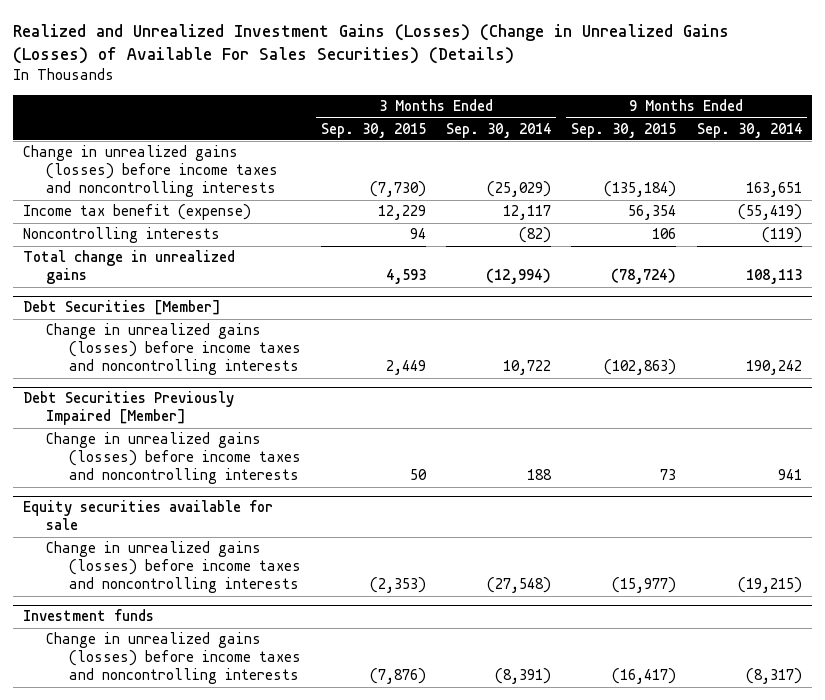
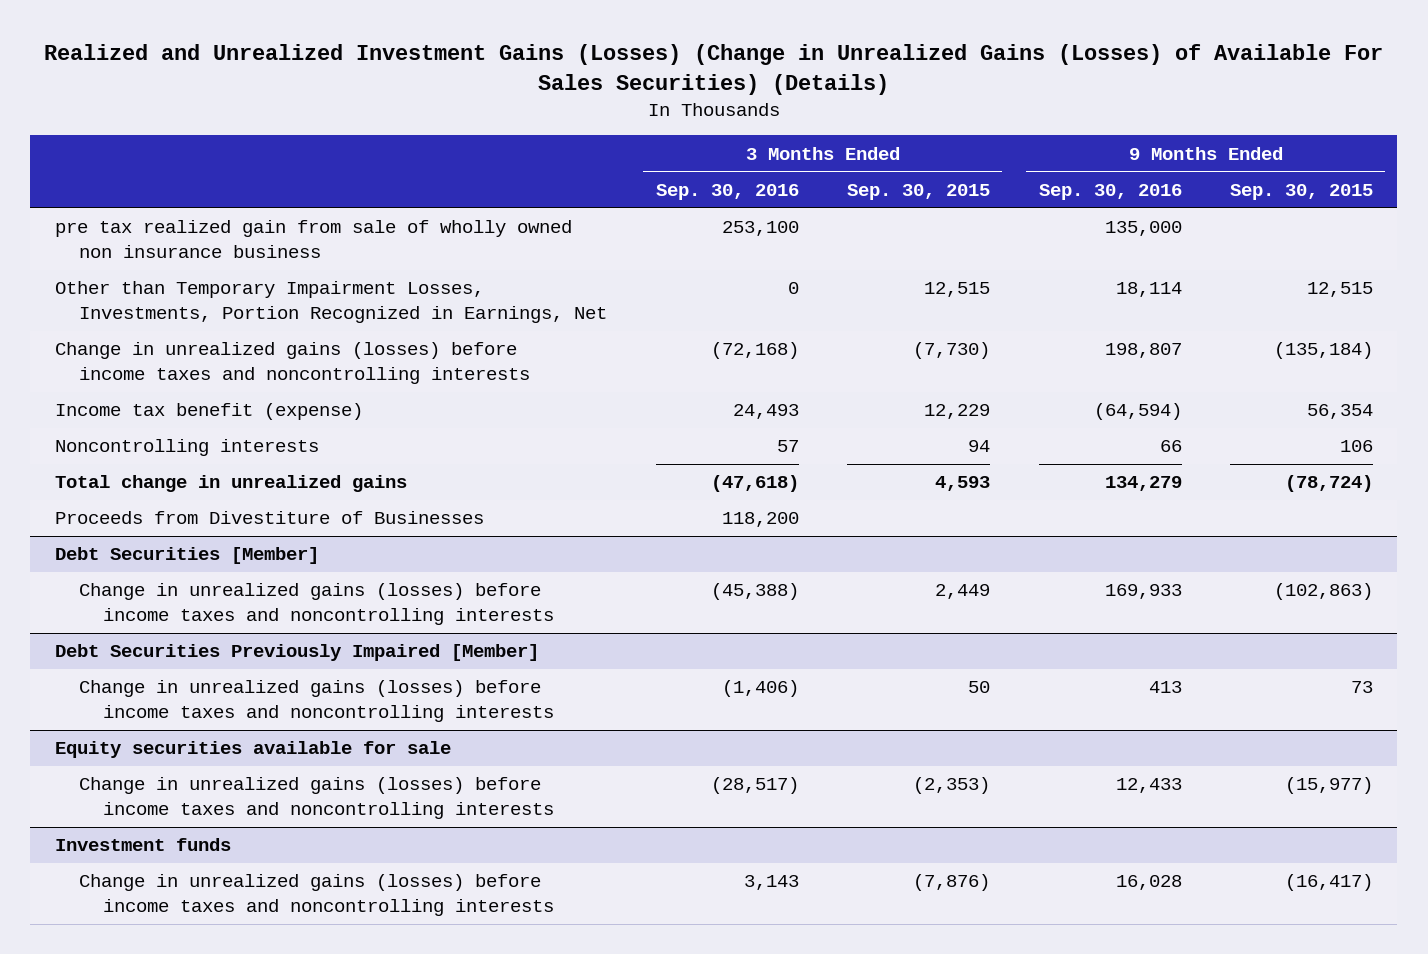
- | 3 Months Ended Sep. 30, 2015 | 3 Months Ended Sep. 30, 2014 | 9 Months Ended Sep. 30, 2015 | 9 Months Ended Sep. 30, 2014
+ | 3 Months Ended Sep. 30, 2016 | 3 Months Ended Sep. 30, 2015 | 9 Months Ended Sep. 30, 2016 | 9 Months Ended Sep. 30, 2015
+ pre tax realized gain from sale of wholly owned non insurance business | 253,100 | | 135,000 |
+ Other than Temporary Impairment Losses, Investments, Portion Recognized in Earnings, Net | 0 | 12,515 | 18,114 | 12,515
+ Proceeds from Divestiture of Businesses | 118,200 | | |

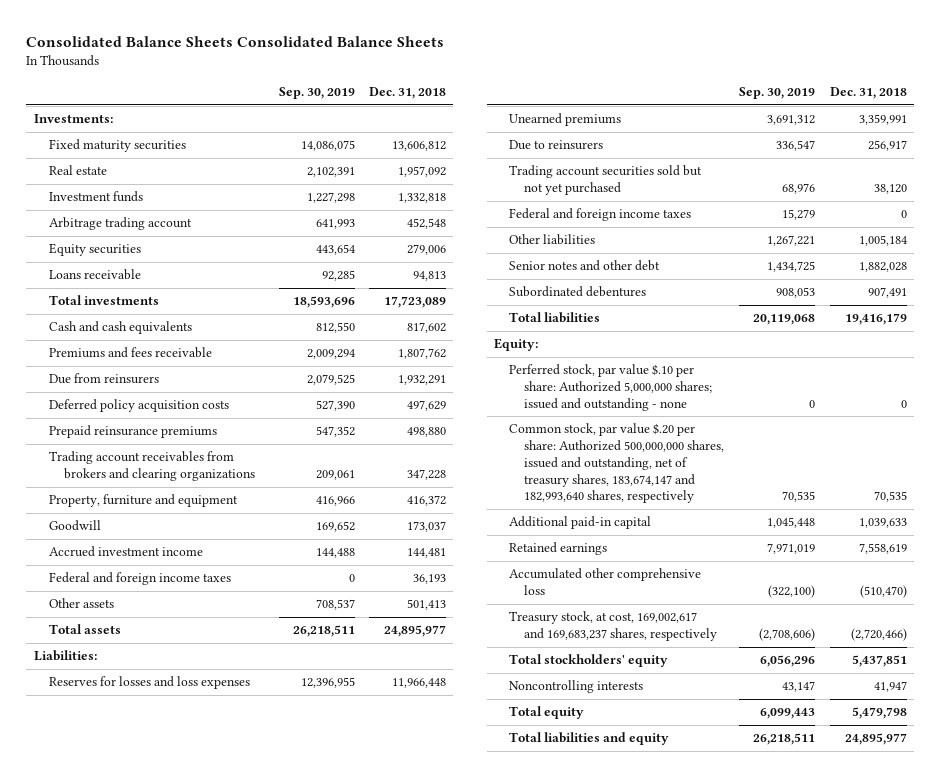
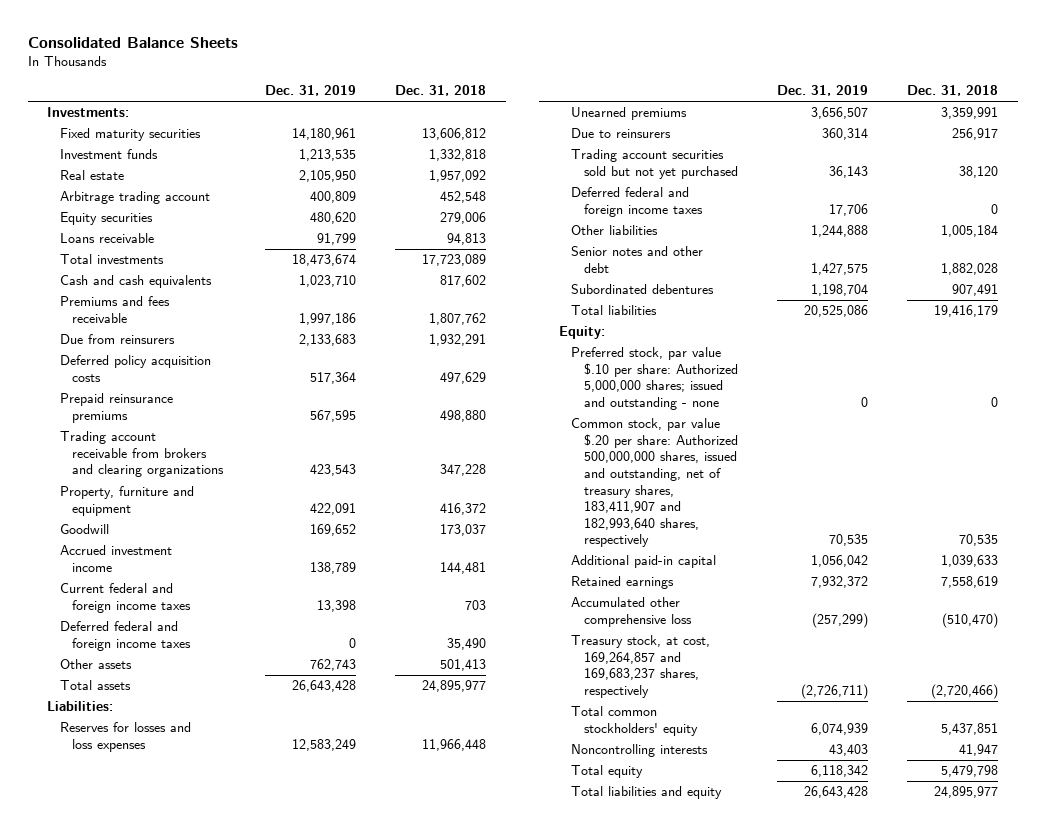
- Consolidated Balance Sheets Consolidated Balance Sheets
+ Consolidated Balance Sheets
- | Sep. 30, 2019 | Dec. 31, 2018
+ | Dec. 31, 2019 | Dec. 31, 2018
moved down: Real estate | 2,105,950 | 1,957,092
- Trading account receivables from brokers and clearing organizations | 209,061 | 347,228
+ Trading account receivable from brokers and clearing organizations | 423,543 | 347,228
- Federal and foreign income taxes | 0 | 36,193
+ Current federal and foreign income taxes | 13,398 | 703
+ Deferred federal and foreign income taxes | 0 | 35,490
- Federal and foreign income taxes | 15,279 | 0
+ Deferred federal and foreign income taxes | 17,706 | 0
- Perferred stock, par value $.10 per share: Authorized 5,000,000 shares; issued and outstanding - none | 0 | 0
- Common stock, par value $.20 per share: Authorized 500,000,000 shares, issued and outstanding, net of treasury shares, 183,674,147 and 182,993,640 shares, respectively | 70,535 | 70,535
+ Preferred stock, par value $.10 per share: Authorized 5,000,000 shares; issued and outstanding - none | 0 | 0
+ Common stock, par value $.20 per share: Authorized 500,000,000 shares, issued and outstanding, net of treasury shares, 183,411,907 and 182,993,640 shares, respectively | 70,535 | 70,535
- Treasury stock, at cost, 169,002,617 and 169,683,237 shares, respectively | (2,708,606) | (2,720,466)
- Total stockholders' equity | 6,056,296 | 5,437,851
+ Treasury stock, at cost, 169,264,857 and 169,683,237 shares, respectively | (2,726,711) | (2,720,466)
+ Total common stockholders' equity | 6,074,939 | 5,437,851

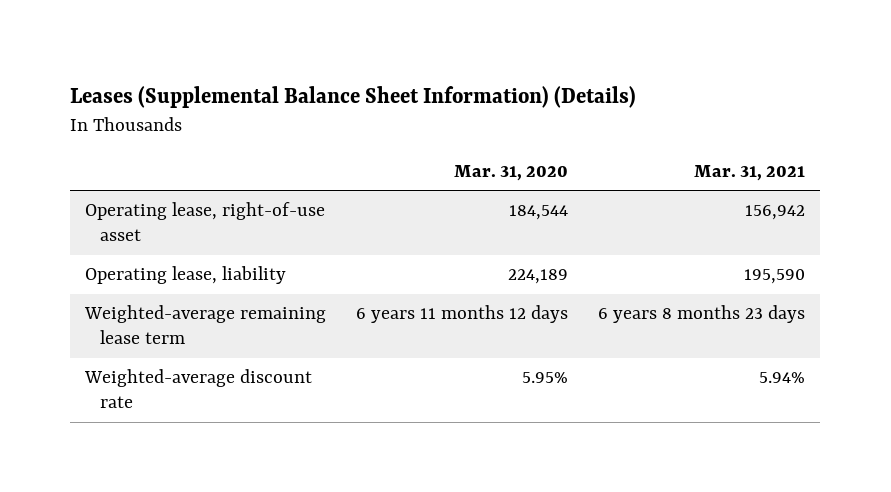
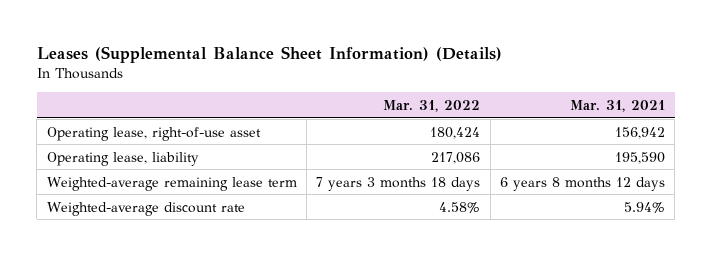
- | Mar. 31, 2020 | Mar. 31, 2021
+ | Mar. 31, 2022 | Mar. 31, 2021
- Weighted-average remaining lease term | 6 years 11 months 12 days | 6 years 8 months 23 days
+ Weighted-average remaining lease term | 7 years 3 months 18 days | 6 years 8 months 12 days

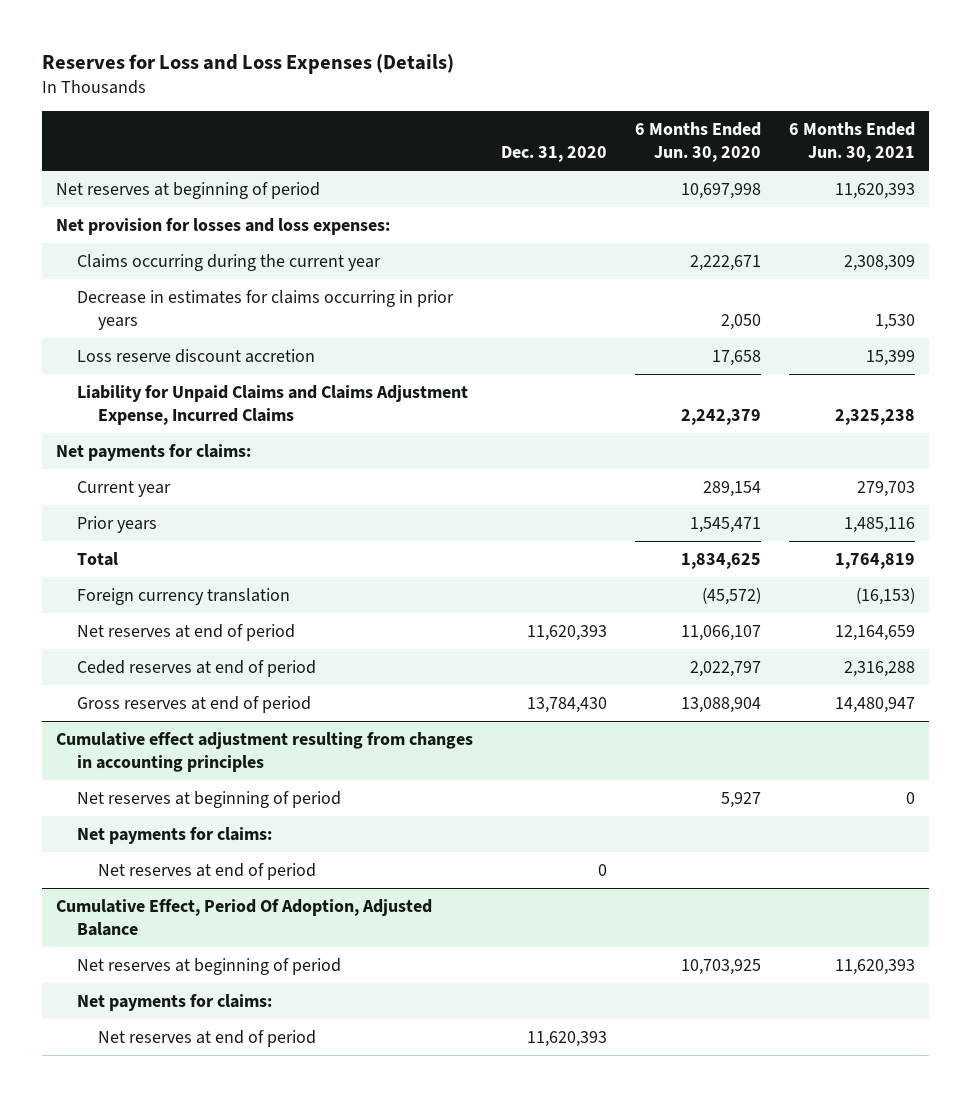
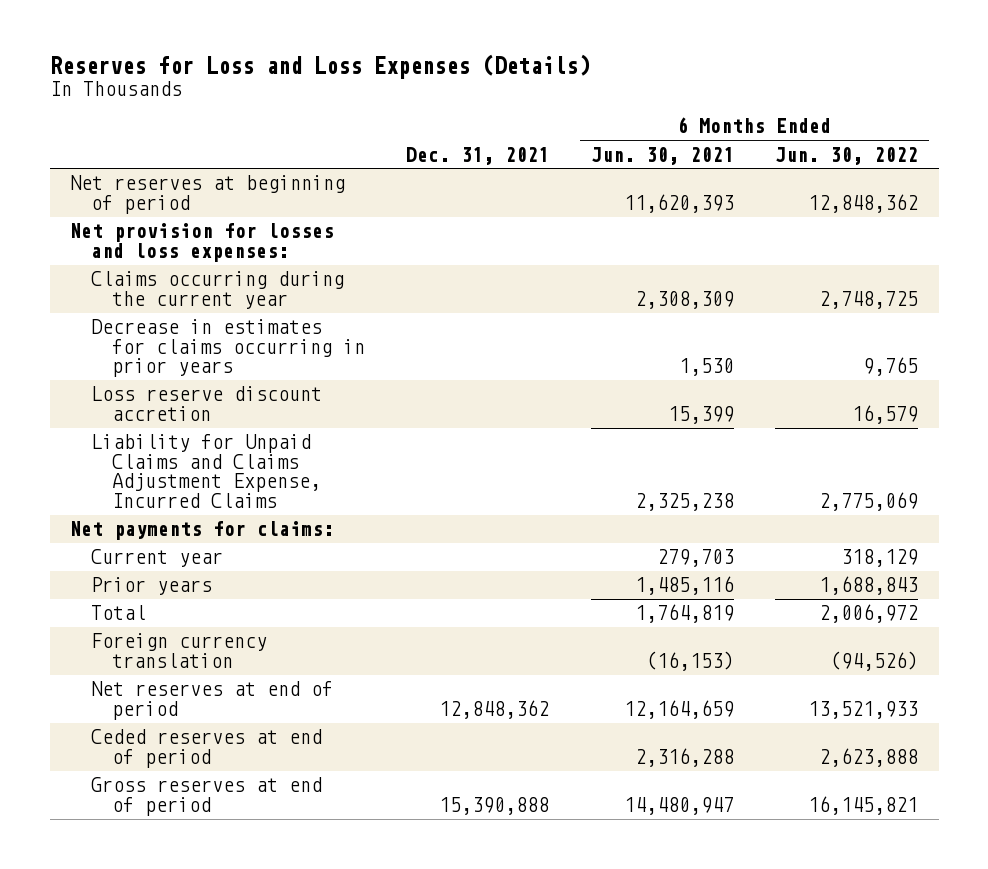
- | Dec. 31, 2020 | 6 Months Ended Jun. 30, 2020 | 6 Months Ended Jun. 30, 2021
+ | Dec. 31, 2021 | 6 Months Ended Jun. 30, 2021 | 6 Months Ended Jun. 30, 2022
- Cumulative effect adjustment resulting from changes in accounting principles
- Net reserves at beginning of period | | 5,927 | 0
- Net payments for claims:
- Net reserves at end of period | 0 | |
- Cumulative Effect, Period Of Adoption, Adjusted Balance
- Net reserves at beginning of period | | 10,703,925 | 11,620,393
- Net payments for claims:
- Net reserves at end of period | 11,620,393 | |

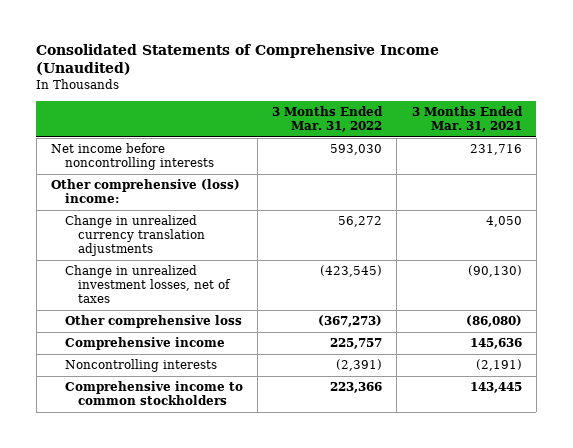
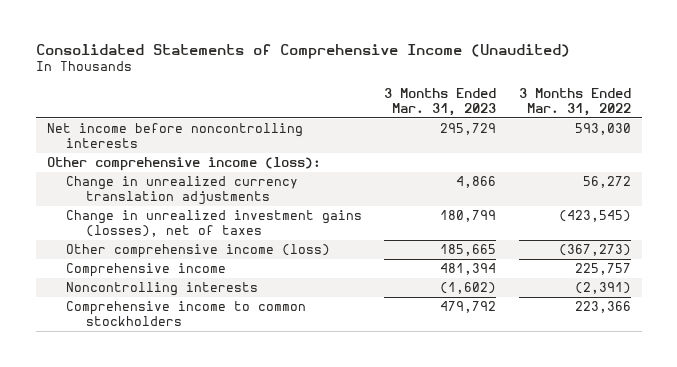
- | 3 Months Ended Mar. 31, 2022 | 3 Months Ended Mar. 31, 2021
+ | 3 Months Ended Mar. 31, 2023 | 3 Months Ended Mar. 31, 2022
- Other comprehensive (loss) income:
+ Other comprehensive income (loss):
- Change in unrealized investment losses, net of taxes | (423,545) | (90,130)
- Other comprehensive loss | (367,273) | (86,080)
+ Change in unrealized investment gains (losses), net of taxes | 180,799 | (423,545)
+ Other comprehensive income (loss) | 185,665 | (367,273)

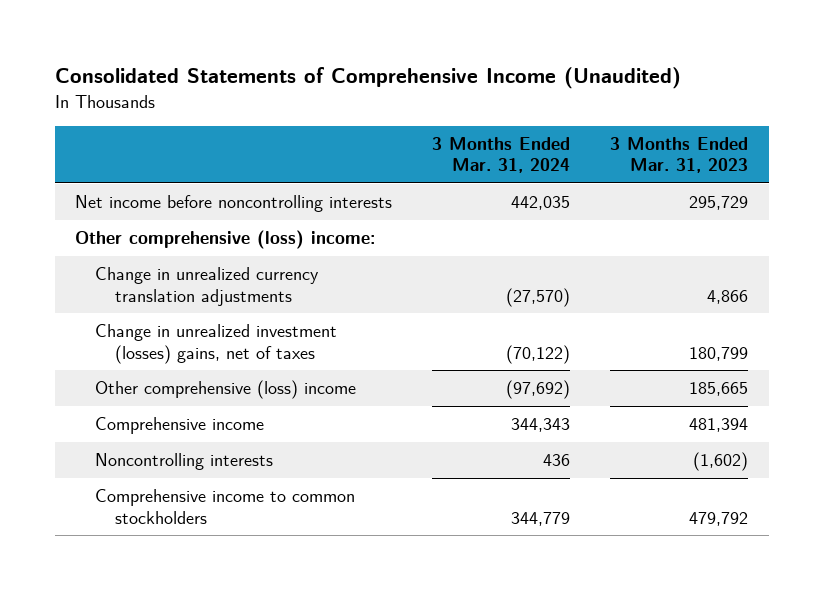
- | 3 Months Ended Mar. 31, 2023 | 3 Months Ended Mar. 31, 2022
+ | 3 Months Ended Mar. 31, 2024 | 3 Months Ended Mar. 31, 2023
- Other comprehensive income (loss):
+ Other comprehensive (loss) income:
- Change in unrealized investment gains (losses), net of taxes | 180,799 | (423,545)
- Other comprehensive income (loss) | 185,665 | (367,273)
+ Change in unrealized investment (losses) gains, net of taxes | (70,122) | 180,799
+ Other comprehensive (loss) income | (97,692) | 185,665

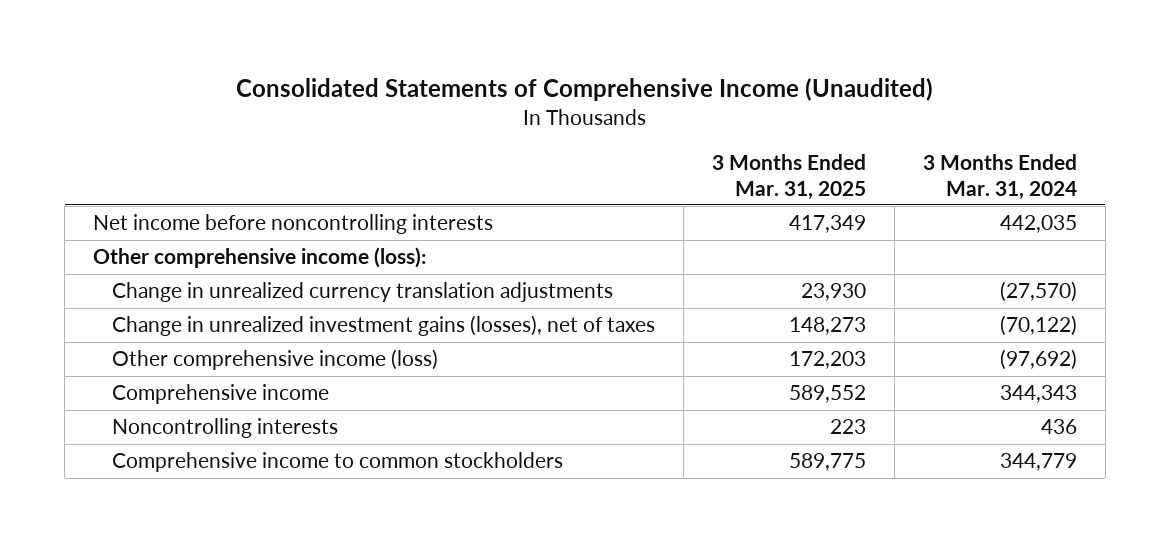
- | 3 Months Ended Mar. 31, 2024 | 3 Months Ended Mar. 31, 2023
+ | 3 Months Ended Mar. 31, 2025 | 3 Months Ended Mar. 31, 2024
- Other comprehensive (loss) income:
+ Other comprehensive income (loss):
- Change in unrealized investment (losses) gains, net of taxes | (70,122) | 180,799
- Other comprehensive (loss) income | (97,692) | 185,665
+ Change in unrealized investment gains (losses), net of taxes | 148,273 | (70,122)
+ Other comprehensive income (loss) | 172,203 | (97,692)

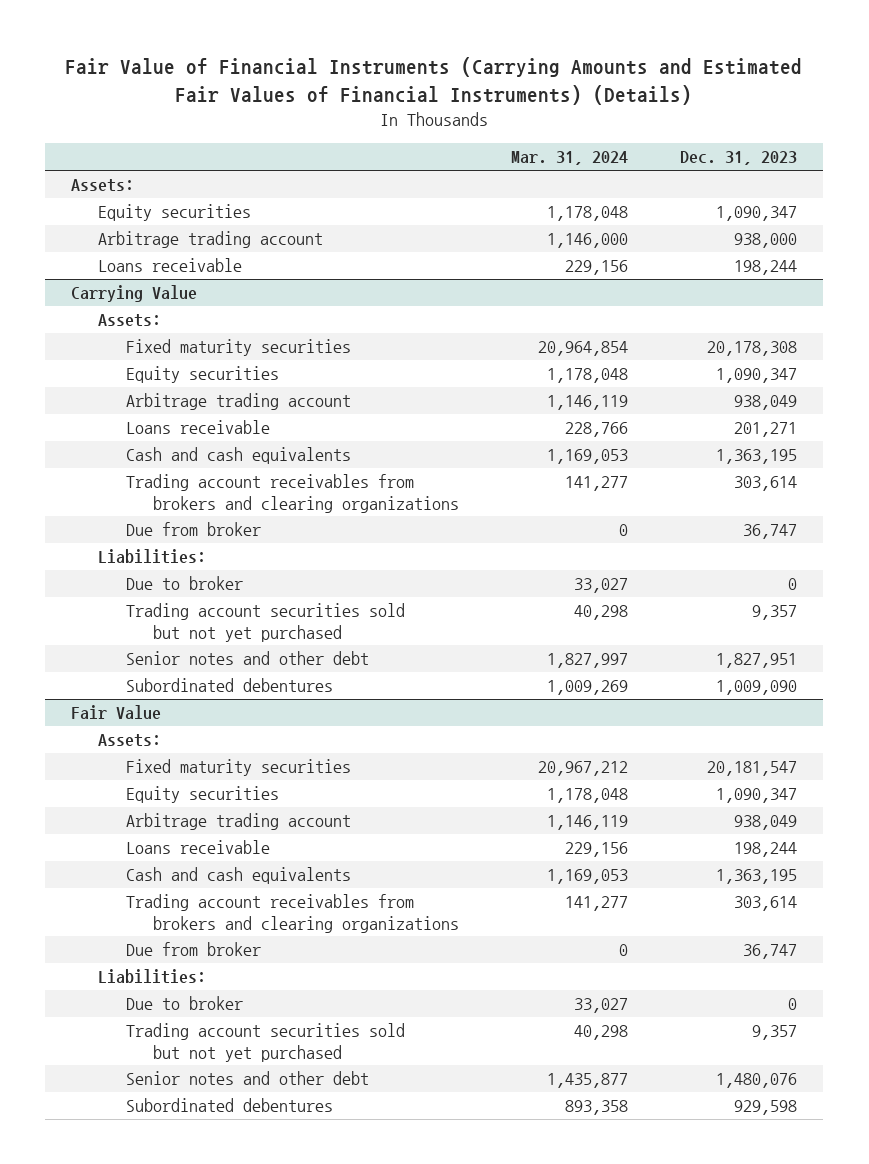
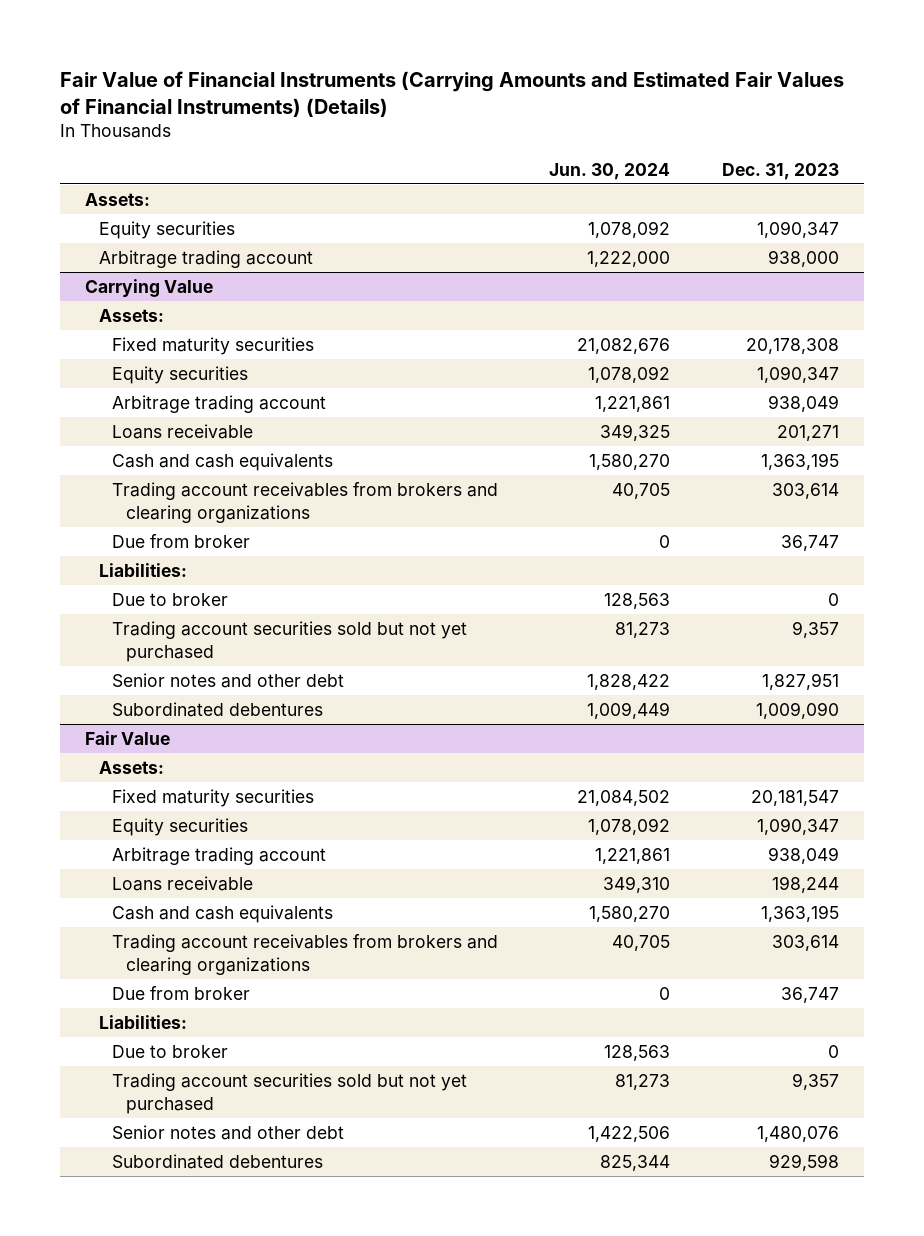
- | Mar. 31, 2024 | Dec. 31, 2023
+ | Jun. 30, 2024 | Dec. 31, 2023
- Loans receivable | 229,156 | 198,244

